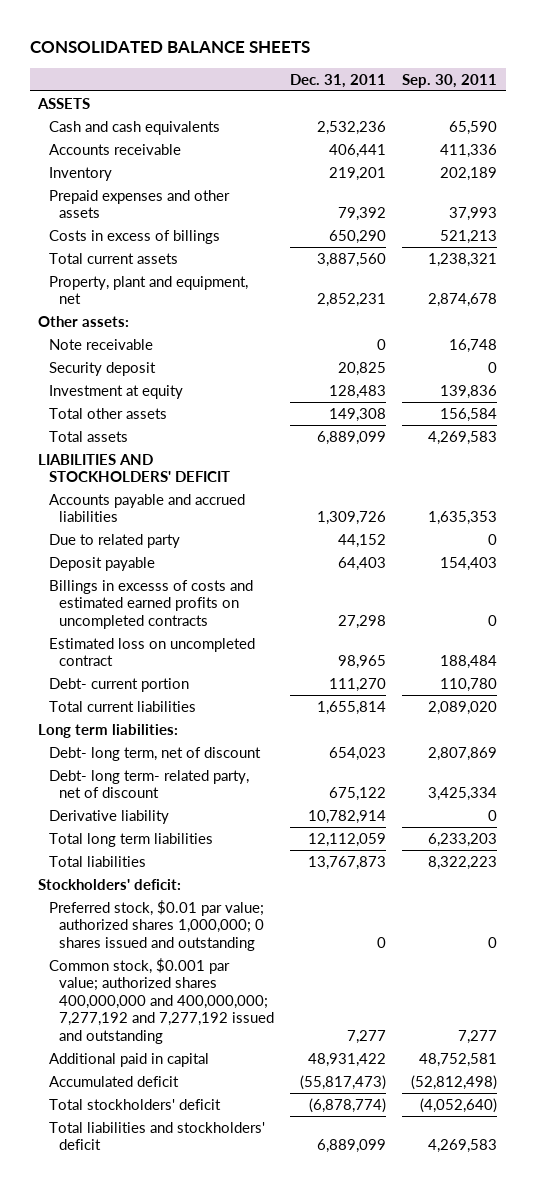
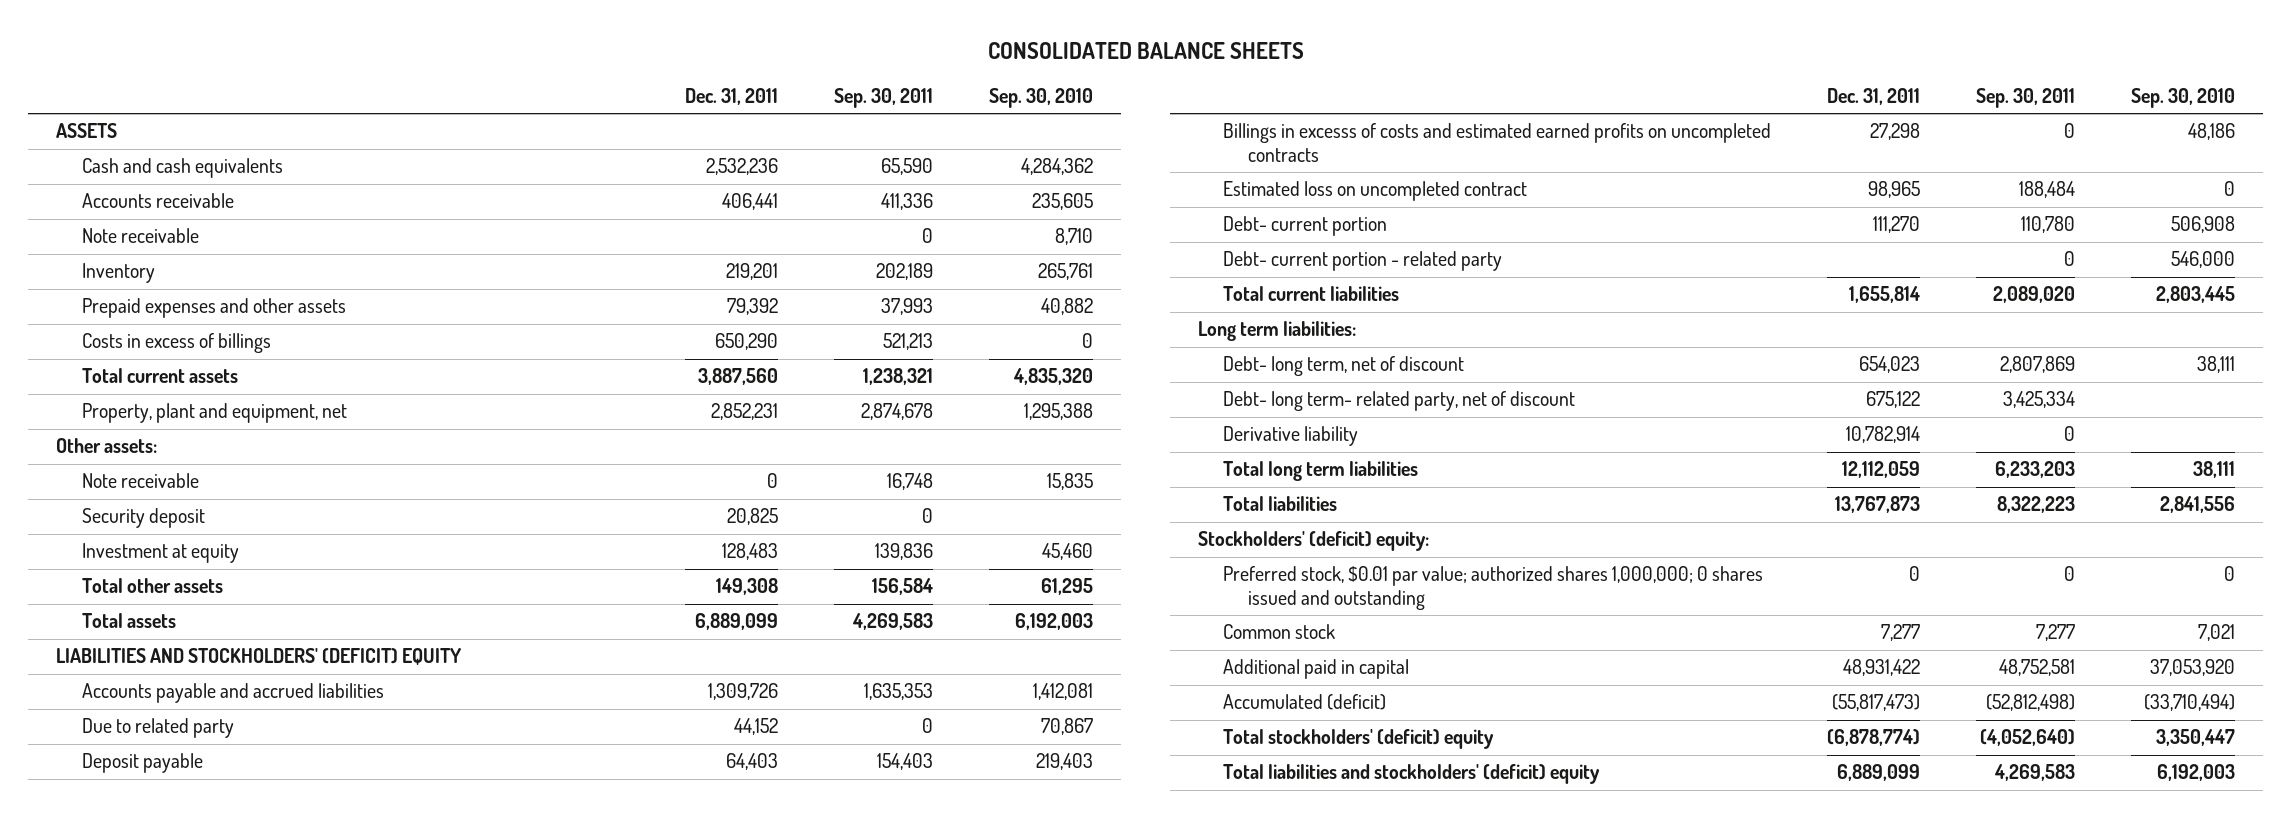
- | Dec. 31, 2011 | Sep. 30, 2011
+ | Dec. 31, 2011 | Sep. 30, 2011 | Sep. 30, 2010
+ Note receivable | | 0 | 8,710
- LIABILITIES AND STOCKHOLDERS' DEFICIT
+ LIABILITIES AND STOCKHOLDERS' (DEFICIT) EQUITY
+ Debt- current portion - related party | | 0 | 546,000
- Stockholders' deficit:
+ Stockholders' (deficit) equity:
- Common stock, $0.001 par value; authorized shares 400,000,000 and 400,000,000; 7,277,192 and 7,277,192 issued and outstanding | 7,277 | 7,277
+ Common stock | 7,277 | 7,277 | 7,021
- Accumulated deficit | (55,817,473) | (52,812,498)
- Total stockholders' deficit | (6,878,774) | (4,052,640)
- Total liabilities and stockholders' deficit | 6,889,099 | 4,269,583
+ Accumulated (deficit) | (55,817,473) | (52,812,498) | (33,710,494)
+ Total stockholders' (deficit) equity | (6,878,774) | (4,052,640) | 3,350,447
+ Total liabilities and stockholders' (deficit) equity | 6,889,099 | 4,269,583 | 6,192,003

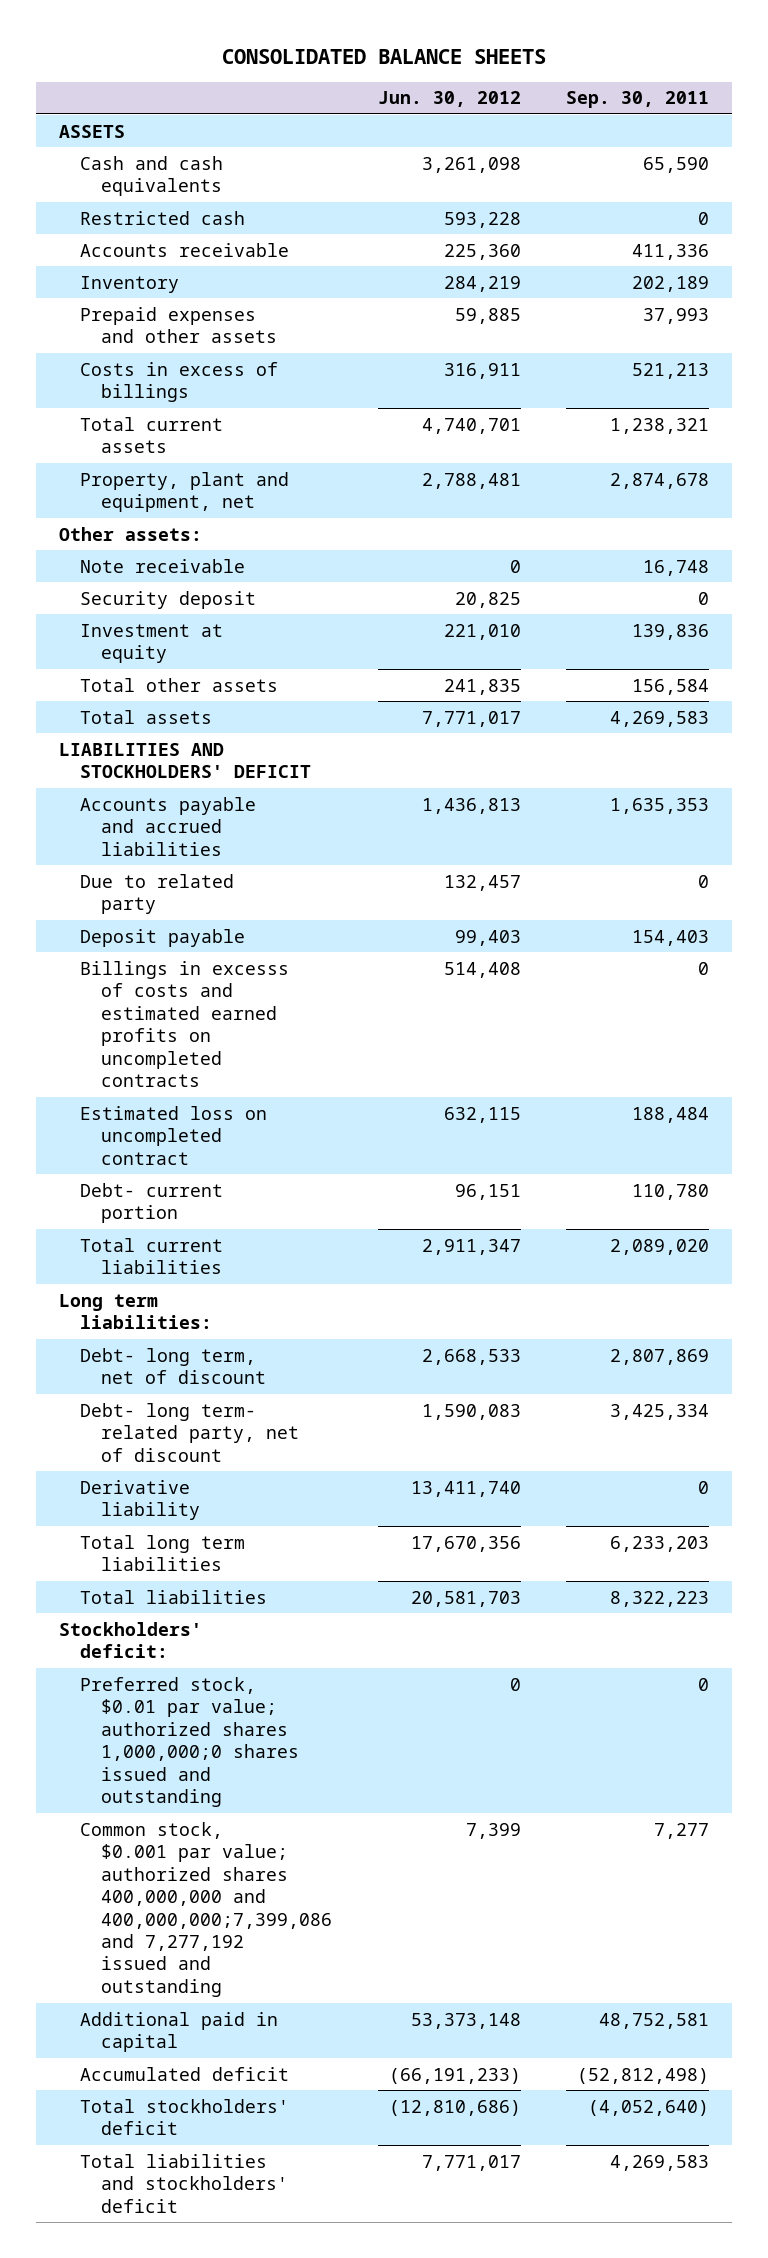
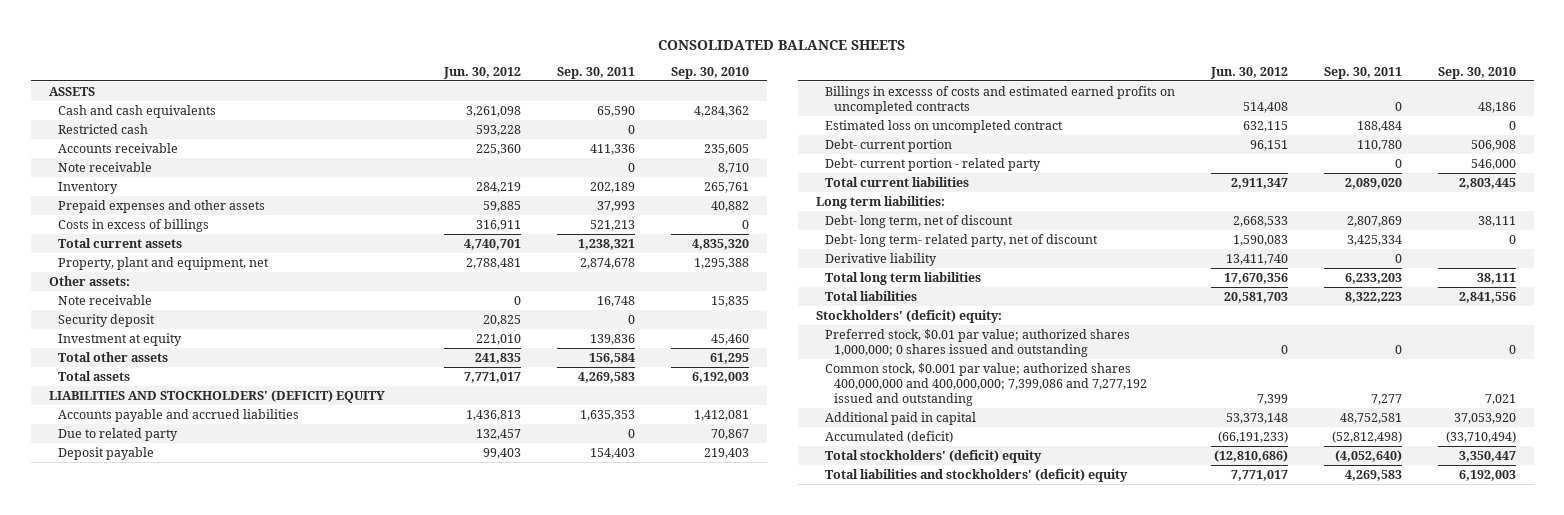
- | Jun. 30, 2012 | Sep. 30, 2011
+ | Jun. 30, 2012 | Sep. 30, 2011 | Sep. 30, 2010
+ Note receivable | | 0 | 8,710
- LIABILITIES AND STOCKHOLDERS' DEFICIT
+ LIABILITIES AND STOCKHOLDERS' (DEFICIT) EQUITY
+ Debt- current portion - related party | | 0 | 546,000
- Stockholders' deficit:
- Preferred stock, $0.01 par value; authorized shares 1,000,000;0 shares issued and outstanding | 0 | 0
- Common stock, $0.001 par value; authorized shares 400,000,000 and 400,000,000;7,399,086 and 7,277,192 issued and outstanding | 7,399 | 7,277
+ Stockholders' (deficit) equity:
+ Preferred stock, $0.01 par value; authorized shares 1,000,000; 0 shares issued and outstanding | 0 | 0 | 0
+ Common stock, $0.001 par value; authorized shares 400,000,000 and 400,000,000; 7,399,086 and 7,277,192 issued and outstanding | 7,399 | 7,277 | 7,021
- Accumulated deficit | (66,191,233) | (52,812,498)
- Total stockholders' deficit | (12,810,686) | (4,052,640)
- Total liabilities and stockholders' deficit | 7,771,017 | 4,269,583
+ Accumulated (deficit) | (66,191,233) | (52,812,498) | (33,710,494)
+ Total stockholders' (deficit) equity | (12,810,686) | (4,052,640) | 3,350,447
+ Total liabilities and stockholders' (deficit) equity | 7,771,017 | 4,269,583 | 6,192,003

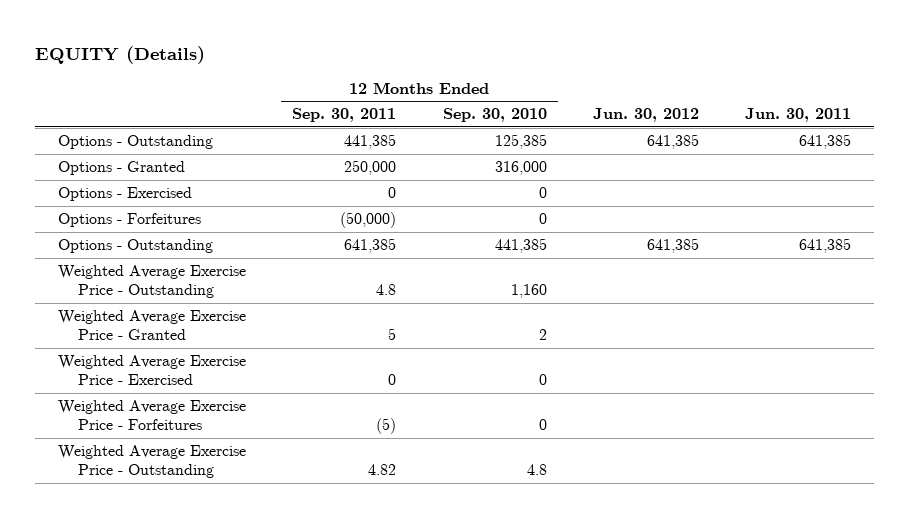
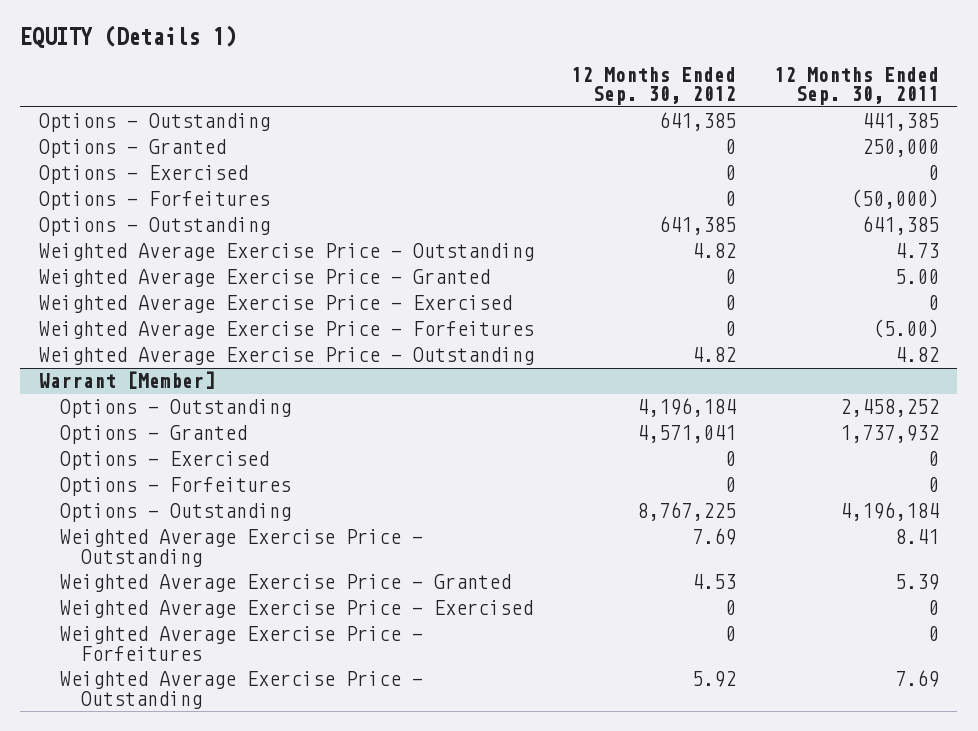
- EQUITY (Details)
+ EQUITY (Details 1)
- | 12 Months Ended Sep. 30, 2011 | 12 Months Ended Sep. 30, 2010 | Jun. 30, 2012 | Jun. 30, 2011
+ | 12 Months Ended Sep. 30, 2012 | 12 Months Ended Sep. 30, 2011
- Weighted Average Exercise Price - Outstanding | 4.8 | 1,160 | |
- Weighted Average Exercise Price - Granted | 5 | 2 | |
+ Weighted Average Exercise Price - Outstanding | 4.82 | 4.73
+ Weighted Average Exercise Price - Granted | 0 | 5.00
- Weighted Average Exercise Price - Forfeitures | (5) | 0 | |
+ Weighted Average Exercise Price - Forfeitures | 0 | (5.00)
+ Warrant [Member]
+ Options - Outstanding | 4,196,184 | 2,458,252
+ Options - Granted | 4,571,041 | 1,737,932
+ Options - Exercised | 0 | 0
+ Options - Forfeitures | 0 | 0
+ Options - Outstanding | 8,767,225 | 4,196,184
+ Weighted Average Exercise Price - Outstanding | 7.69 | 8.41
+ Weighted Average Exercise Price - Granted | 4.53 | 5.39
+ Weighted Average Exercise Price - Exercised | 0 | 0
+ Weighted Average Exercise Price - Forfeitures | 0 | 0
+ Weighted Average Exercise Price - Outstanding | 5.92 | 7.69

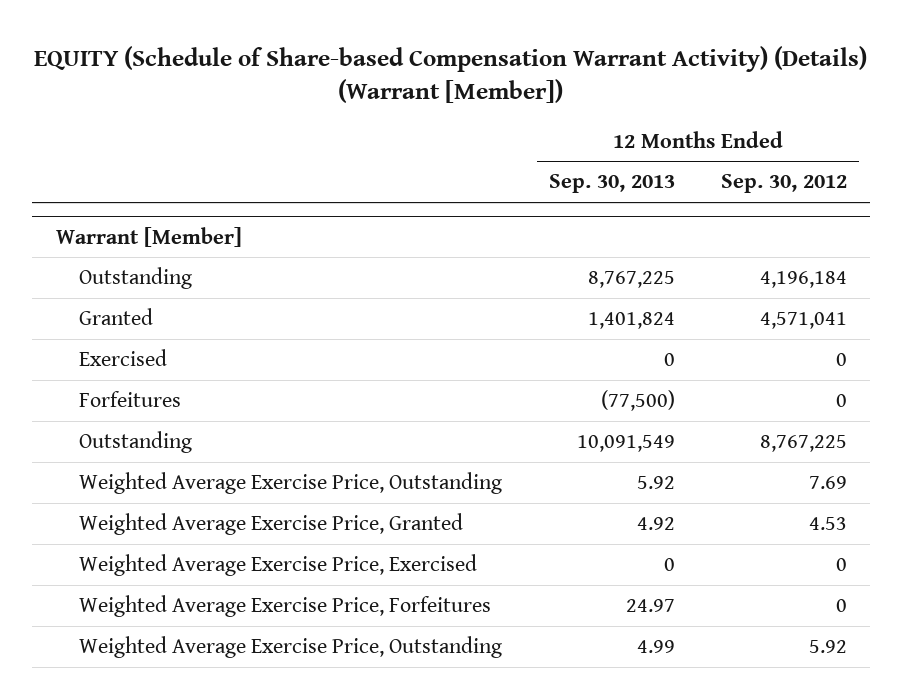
- EQUITY (Details 1)
+ EQUITY (Schedule of Share-based Compensation Warrant Activity) (Details) (Warrant [Member])
- | 12 Months Ended Sep. 30, 2012 | 12 Months Ended Sep. 30, 2011
+ | 12 Months Ended Sep. 30, 2013 | 12 Months Ended Sep. 30, 2012
- Options - Outstanding | 641,385 | 441,385
- Options - Granted | 0 | 250,000
- Options - Exercised | 0 | 0
- Options - Forfeitures | 0 | (50,000)
- Options - Outstanding | 641,385 | 641,385
- Weighted Average Exercise Price - Outstanding | 4.82 | 4.73
- Weighted Average Exercise Price - Granted | 0 | 5.00
- Weighted Average Exercise Price - Exercised | 0 | 0
- Weighted Average Exercise Price - Forfeitures | 0 | (5.00)
- Weighted Average Exercise Price - Outstanding | 4.82 | 4.82
@ Warrant [Member]
- Options - Outstanding | 4,196,184 | 2,458,252
- Options - Granted | 4,571,041 | 1,737,932
- Options - Exercised | 0 | 0
- Options - Forfeitures | 0 | 0
- Options - Outstanding | 8,767,225 | 4,196,184
- Weighted Average Exercise Price - Outstanding | 7.69 | 8.41
- Weighted Average Exercise Price - Granted | 4.53 | 5.39
- Weighted Average Exercise Price - Exercised | 0 | 0
- Weighted Average Exercise Price - Forfeitures | 0 | 0
- Weighted Average Exercise Price - Outstanding | 5.92 | 7.69
+ Outstanding | 8,767,225 | 4,196,184
+ Granted | 1,401,824 | 4,571,041
+ Exercised | 0 | 0
+ Forfeitures | (77,500) | 0
+ Outstanding | 10,091,549 | 8,767,225
+ Weighted Average Exercise Price, Outstanding | 5.92 | 7.69
+ Weighted Average Exercise Price, Granted | 4.92 | 4.53
+ Weighted Average Exercise Price, Exercised | 0 | 0
+ Weighted Average Exercise Price, Forfeitures | 24.97 | 0
+ Weighted Average Exercise Price, Outstanding | 4.99 | 5.92

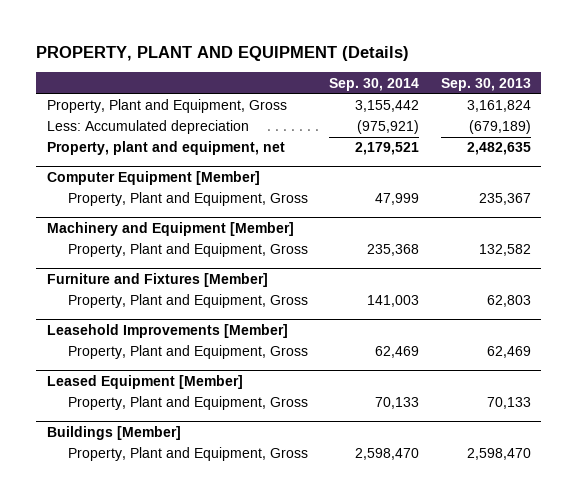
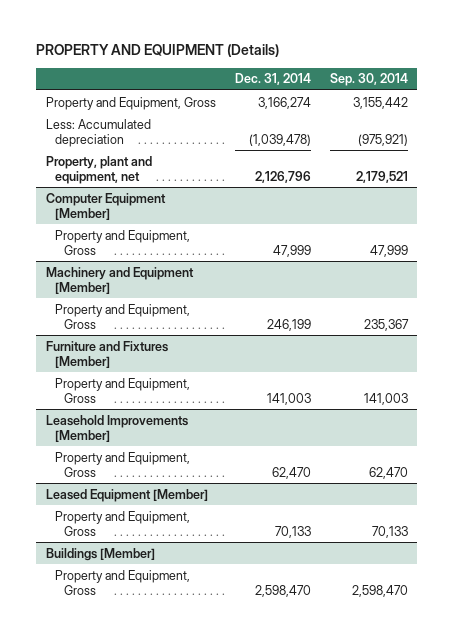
- PROPERTY, PLANT AND EQUIPMENT (Details)
+ PROPERTY AND EQUIPMENT (Details)
- | Sep. 30, 2014 | Sep. 30, 2013
+ | Dec. 31, 2014 | Sep. 30, 2014
- Property, Plant and Equipment, Gross | 3,155,442 | 3,161,824
+ Property and Equipment, Gross | 3,166,274 | 3,155,442
@ Computer Equipment [Member]
- Property, Plant and Equipment, Gross | 47,999 | 235,367
+ Property and Equipment, Gross | 47,999 | 47,999
@ Machinery and Equipment [Member]
- Property, Plant and Equipment, Gross | 235,368 | 132,582
+ Property and Equipment, Gross | 246,199 | 235,367
@ Furniture and Fixtures [Member]
- Property, Plant and Equipment, Gross | 141,003 | 62,803
+ Property and Equipment, Gross | 141,003 | 141,003
@ Leasehold Improvements [Member]
- Property, Plant and Equipment, Gross | 62,469 | 62,469
+ Property and Equipment, Gross | 62,470 | 62,470
@ Leased Equipment [Member]
- Property, Plant and Equipment, Gross | 70,133 | 70,133
+ Property and Equipment, Gross | 70,133 | 70,133
@ Buildings [Member]
- Property, Plant and Equipment, Gross | 2,598,470 | 2,598,470
+ Property and Equipment, Gross | 2,598,470 | 2,598,470

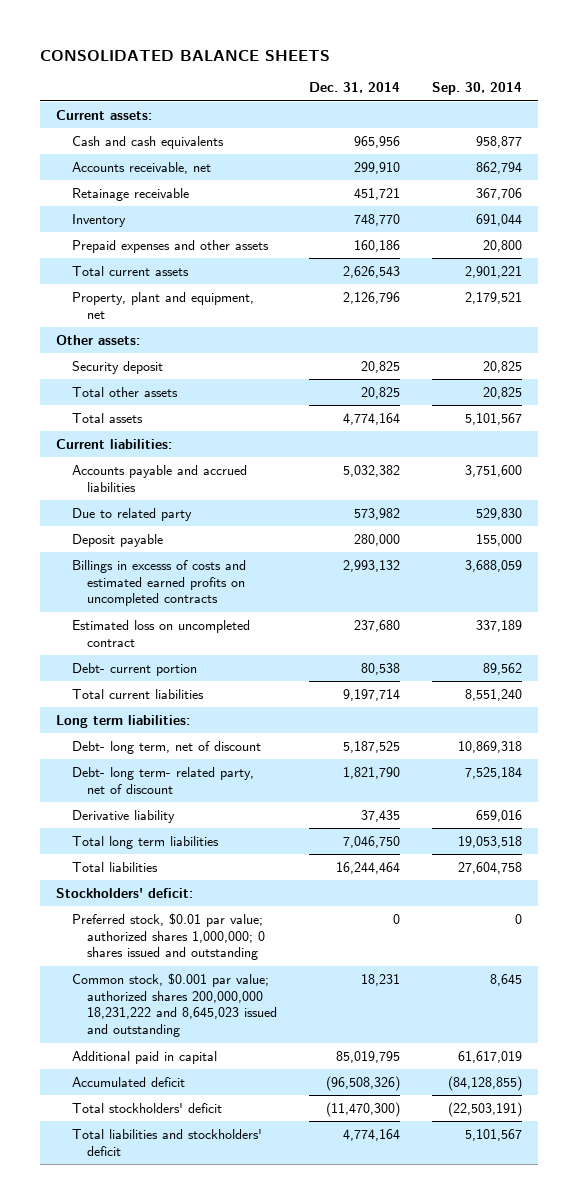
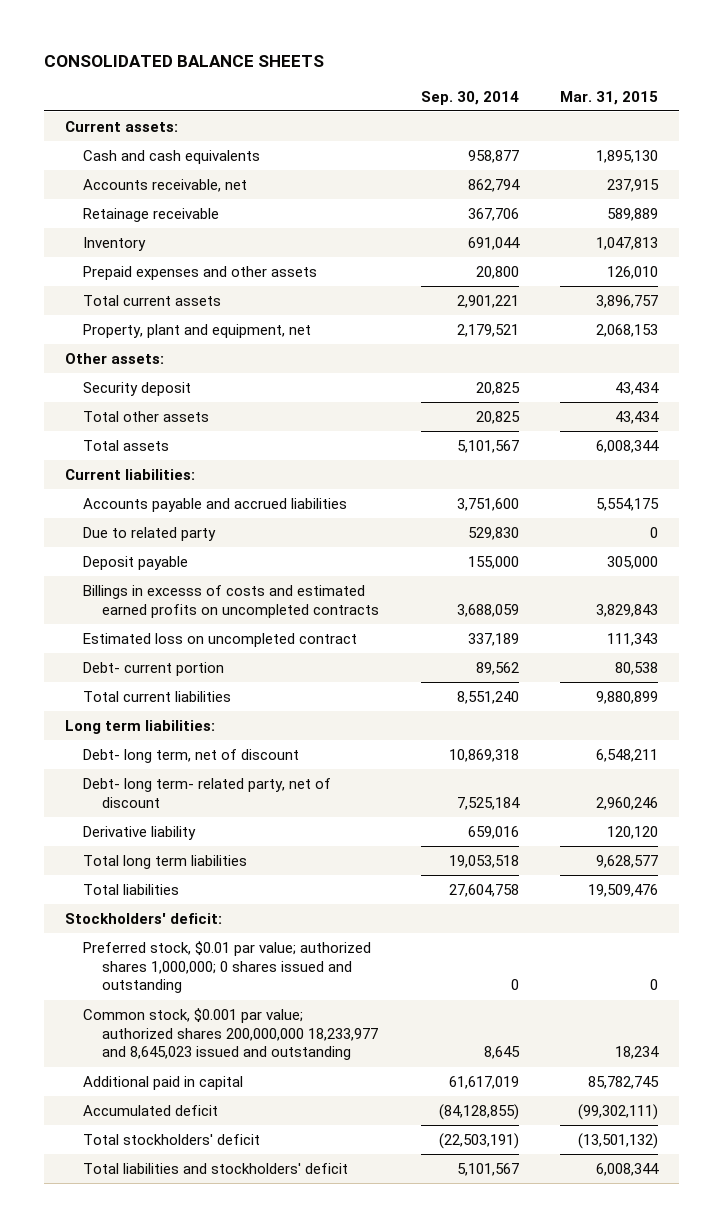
- | Dec. 31, 2014 | Sep. 30, 2014
+ | Sep. 30, 2014 | Mar. 31, 2015
- Common stock, $0.001 par value; authorized shares 200,000,000 18,231,222 and 8,645,023 issued and outstanding | 18,231 | 8,645
+ Common stock, $0.001 par value; authorized shares 200,000,000 18,233,977 and 8,645,023 issued and outstanding | 8,645 | 18,234

